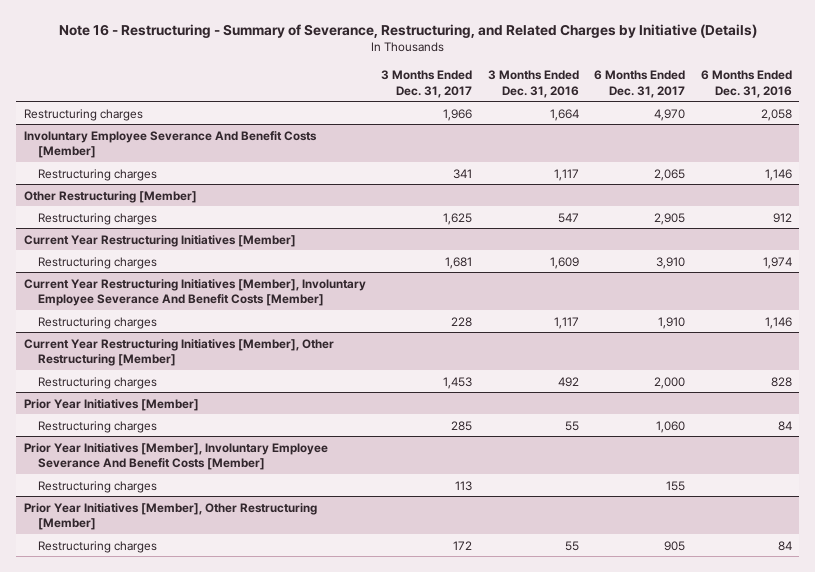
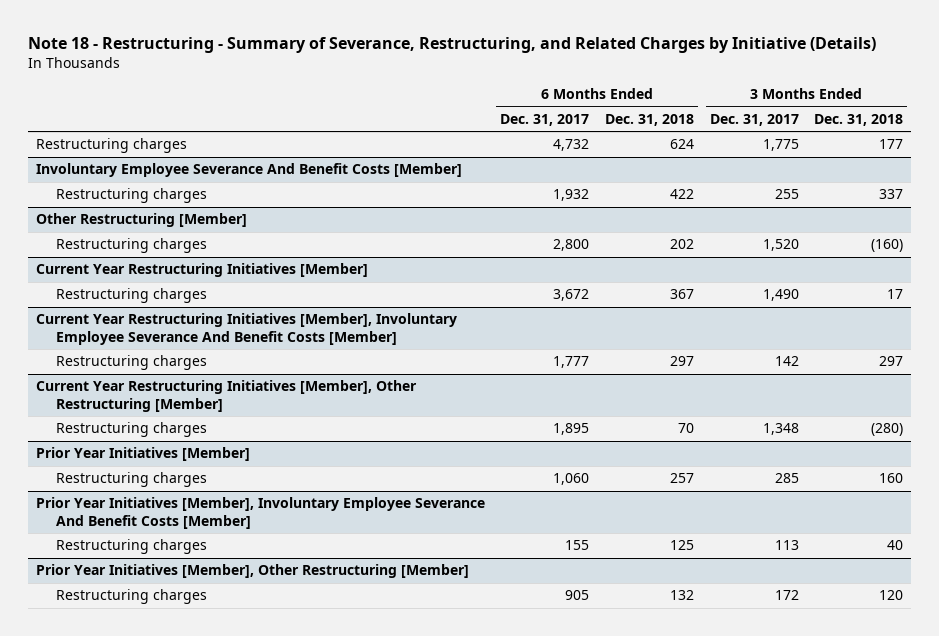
- Note 16 - Restructuring - Summary of Severance, Restructuring, and Related Charges by Initiative (Details)
+ Note 18 - Restructuring - Summary of Severance, Restructuring, and Related Charges by Initiative (Details)
- | 3 Months Ended Dec. 31, 2017 | 3 Months Ended Dec. 31, 2016 | 6 Months Ended Dec. 31, 2017 | 6 Months Ended Dec. 31, 2016
+ | 6 Months Ended Dec. 31, 2017 | 6 Months Ended Dec. 31, 2018 | 3 Months Ended Dec. 31, 2017 | 3 Months Ended Dec. 31, 2018
- Restructuring charges | 1,966 | 1,664 | 4,970 | 2,058
+ Restructuring charges | 4,732 | 624 | 1,775 | 177
@ Involuntary Employee Severance And Benefit Costs [Member]
- Restructuring charges | 341 | 1,117 | 2,065 | 1,146
+ Restructuring charges | 1,932 | 422 | 255 | 337
@ Other Restructuring [Member]
- Restructuring charges | 1,625 | 547 | 2,905 | 912
+ Restructuring charges | 2,800 | 202 | 1,520 | (160)
@ Current Year Restructuring Initiatives [Member]
- Restructuring charges | 1,681 | 1,609 | 3,910 | 1,974
+ Restructuring charges | 3,672 | 367 | 1,490 | 17
@ Current Year Restructuring Initiatives [Member], Involuntary Employee Severance And Benefit Costs [Member]
- Restructuring charges | 228 | 1,117 | 1,910 | 1,146
+ Restructuring charges | 1,777 | 297 | 142 | 297
@ Current Year Restructuring Initiatives [Member], Other Restructuring [Member]
- Restructuring charges | 1,453 | 492 | 2,000 | 828
+ Restructuring charges | 1,895 | 70 | 1,348 | (280)

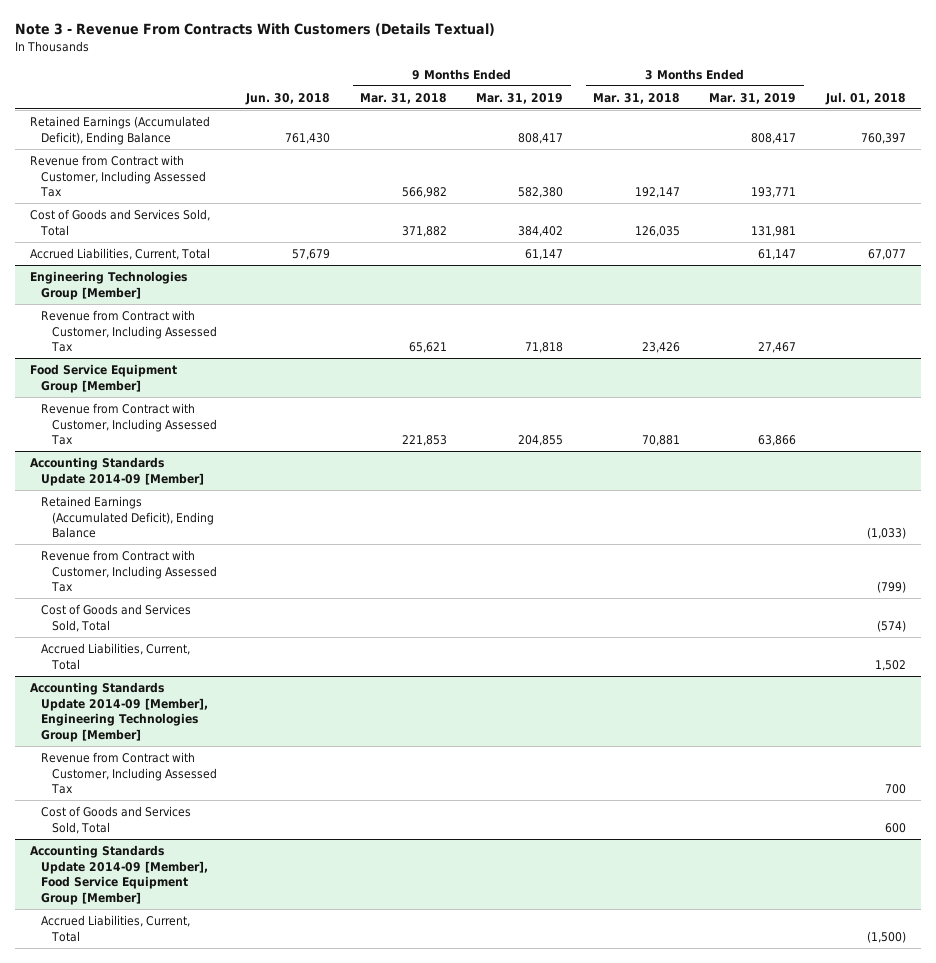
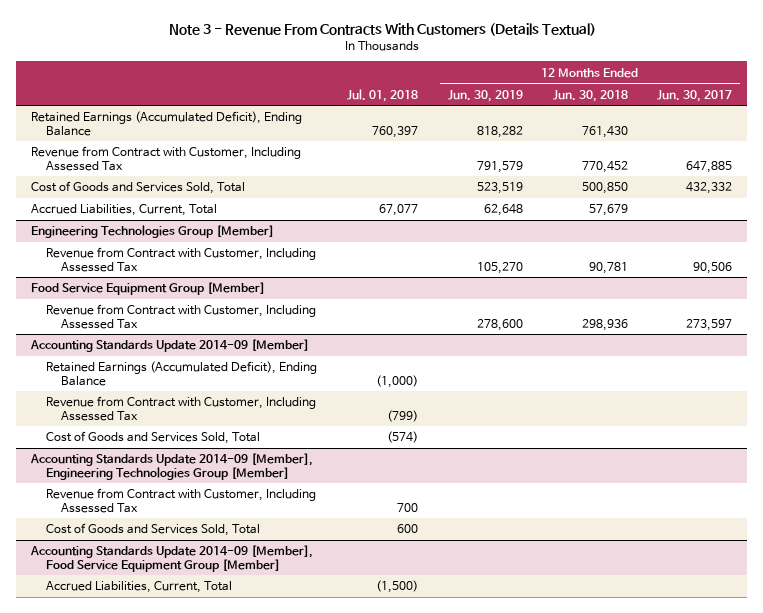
- | Jun. 30, 2018 | 9 Months Ended Mar. 31, 2018 | 9 Months Ended Mar. 31, 2019 | 3 Months Ended Mar. 31, 2018 | 3 Months Ended Mar. 31, 2019 | Jul. 01, 2018
+ | Jul. 01, 2018 | 12 Months Ended Jun. 30, 2019 | 12 Months Ended Jun. 30, 2018 | 12 Months Ended Jun. 30, 2017
@ Accounting Standards Update 2014-09 [Member]
- Retained Earnings (Accumulated Deficit), Ending Balance | | | | | | (1,033)
+ Retained Earnings (Accumulated Deficit), Ending Balance | (1,000) | | |
- Accrued Liabilities, Current, Total | | | | | | 1,502

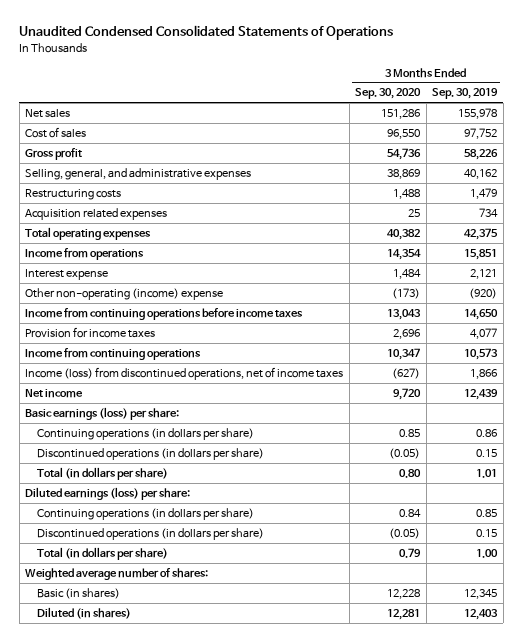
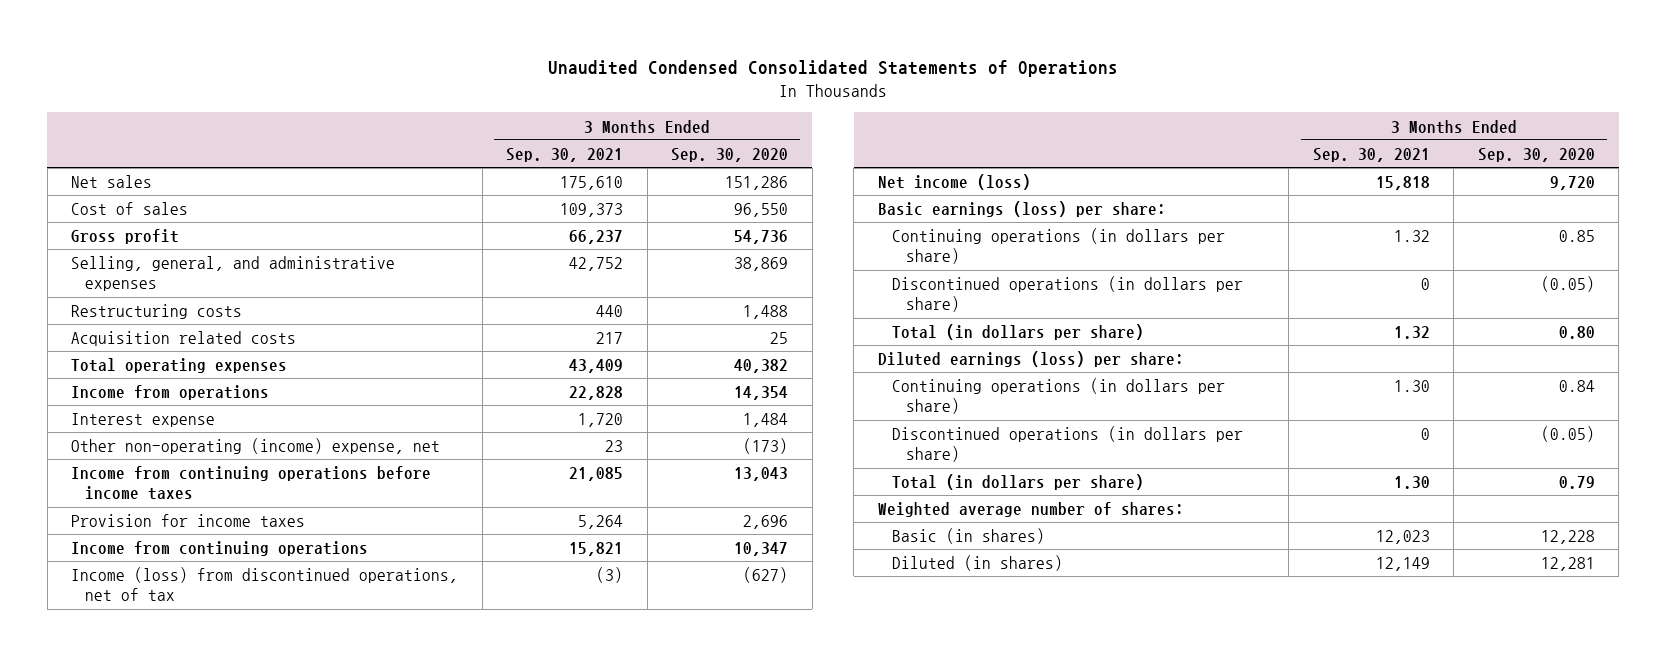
- | 3 Months Ended Sep. 30, 2020 | 3 Months Ended Sep. 30, 2019
+ | 3 Months Ended Sep. 30, 2021 | 3 Months Ended Sep. 30, 2020
- Acquisition related expenses | 25 | 734
+ Acquisition related costs | 217 | 25
- Other non-operating (income) expense | (173) | (920)
+ Other non-operating (income) expense, net | 23 | (173)
- Income (loss) from discontinued operations, net of income taxes | (627) | 1,866
- Net income | 9,720 | 12,439
+ Income (loss) from discontinued operations, net of tax | (3) | (627)
+ Net income (loss) | 15,818 | 9,720

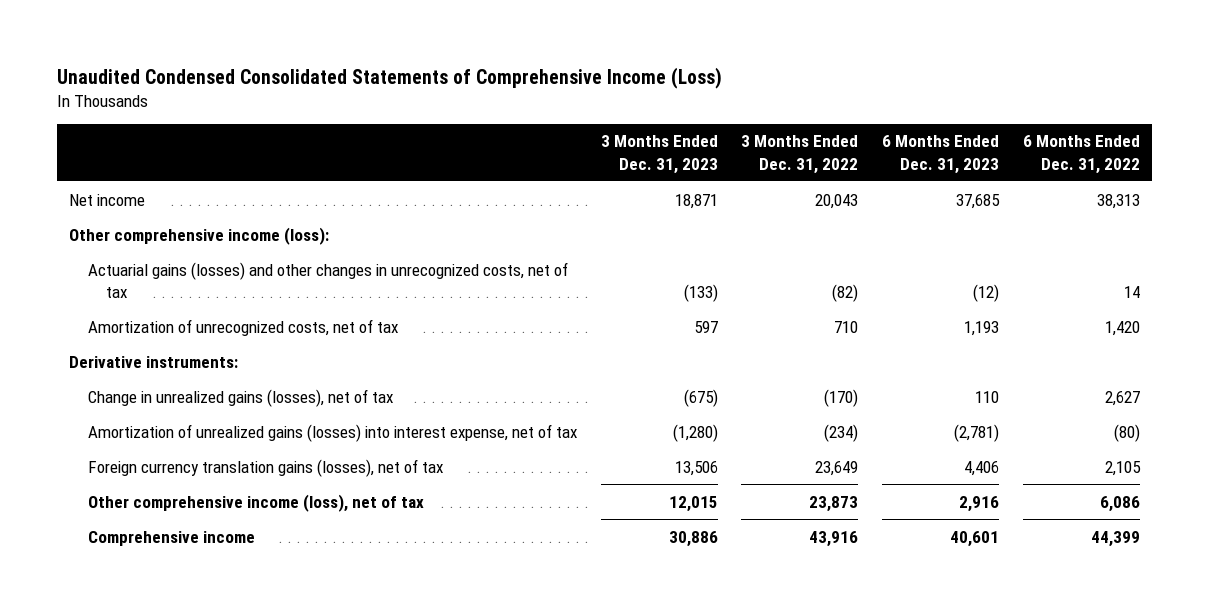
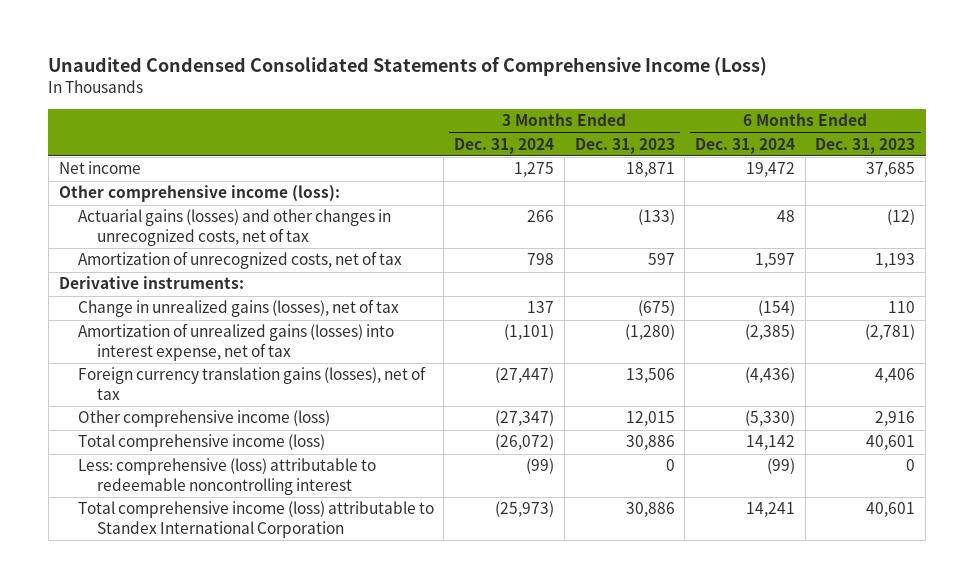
- | 3 Months Ended Dec. 31, 2023 | 3 Months Ended Dec. 31, 2022 | 6 Months Ended Dec. 31, 2023 | 6 Months Ended Dec. 31, 2022
+ | 3 Months Ended Dec. 31, 2024 | 3 Months Ended Dec. 31, 2023 | 6 Months Ended Dec. 31, 2024 | 6 Months Ended Dec. 31, 2023
- Other comprehensive income (loss), net of tax | 12,015 | 23,873 | 2,916 | 6,086
- Comprehensive income | 30,886 | 43,916 | 40,601 | 44,399
+ Other comprehensive income (loss) | (27,347) | 12,015 | (5,330) | 2,916
+ Total comprehensive income (loss) | (26,072) | 30,886 | 14,142 | 40,601
+ Less: comprehensive (loss) attributable to redeemable noncontrolling interest | (99) | 0 | (99) | 0
+ Total comprehensive income (loss) attributable to Standex International Corporation | (25,973) | 30,886 | 14,241 | 40,601

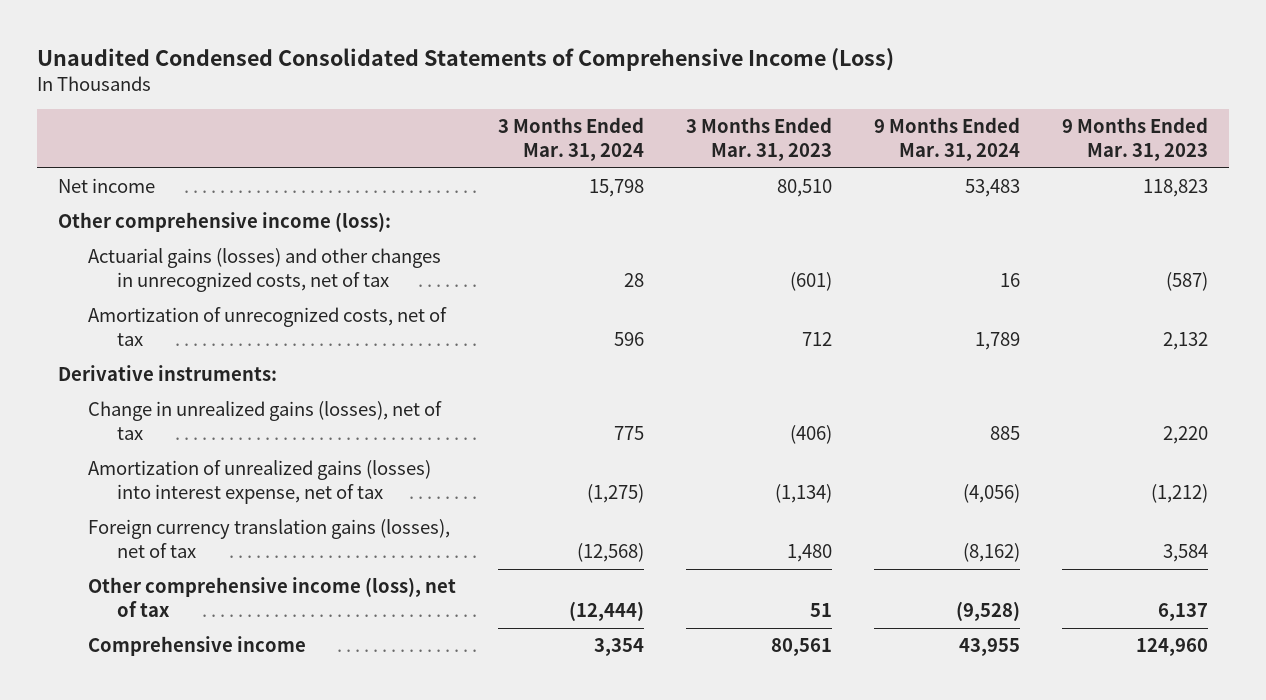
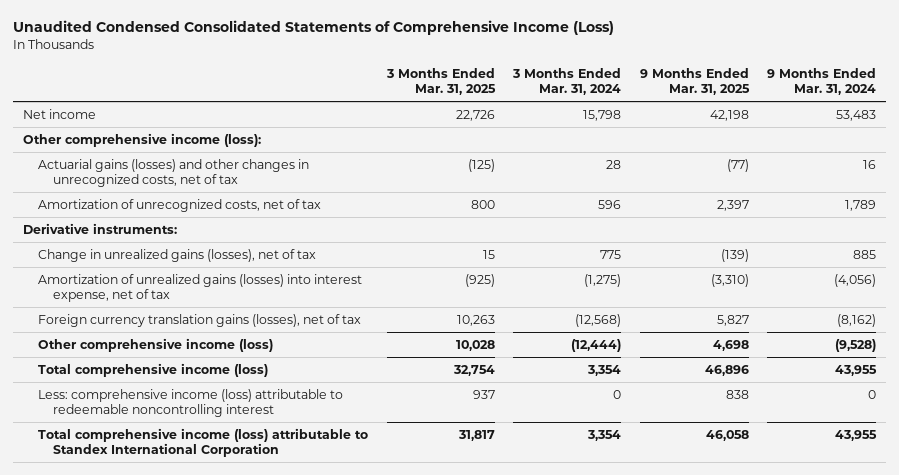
- | 3 Months Ended Mar. 31, 2024 | 3 Months Ended Mar. 31, 2023 | 9 Months Ended Mar. 31, 2024 | 9 Months Ended Mar. 31, 2023
+ | 3 Months Ended Mar. 31, 2025 | 3 Months Ended Mar. 31, 2024 | 9 Months Ended Mar. 31, 2025 | 9 Months Ended Mar. 31, 2024
- Other comprehensive income (loss), net of tax | (12,444) | 51 | (9,528) | 6,137
- Comprehensive income | 3,354 | 80,561 | 43,955 | 124,960
+ Other comprehensive income (loss) | 10,028 | (12,444) | 4,698 | (9,528)
+ Total comprehensive income (loss) | 32,754 | 3,354 | 46,896 | 43,955
+ Less: comprehensive income (loss) attributable to redeemable noncontrolling interest | 937 | 0 | 838 | 0
+ Total comprehensive income (loss) attributable to Standex International Corporation | 31,817 | 3,354 | 46,058 | 43,955

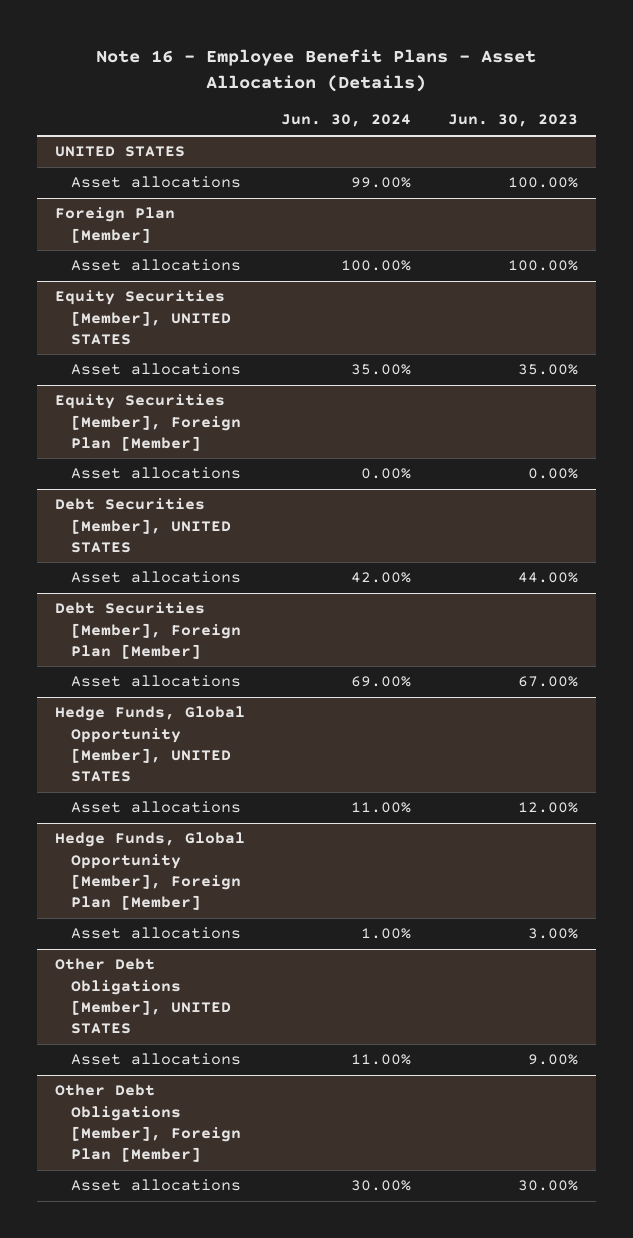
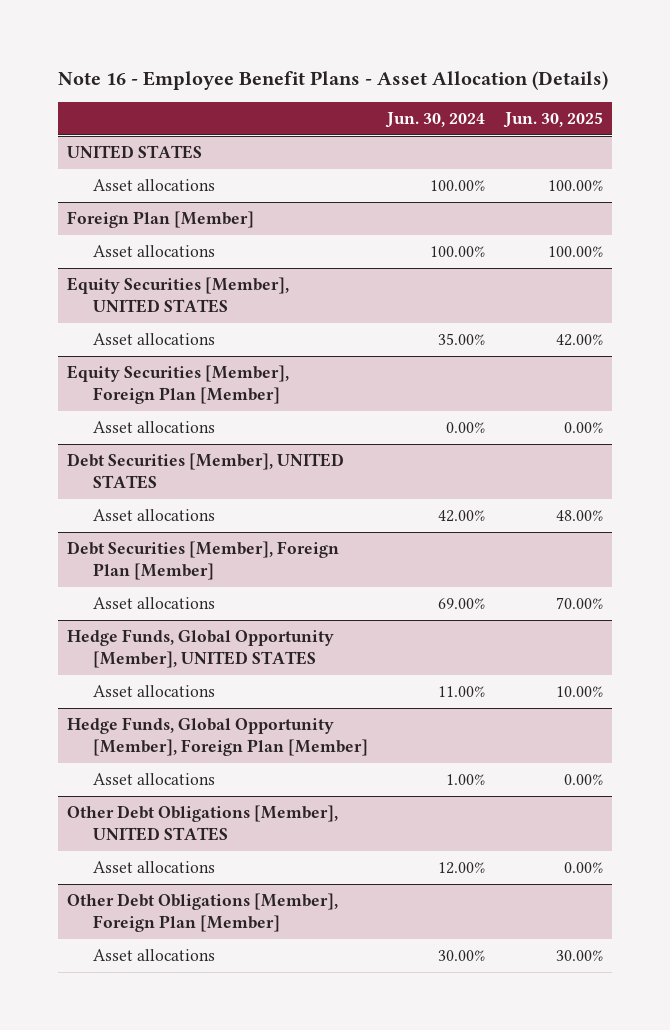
- | Jun. 30, 2024 | Jun. 30, 2023
+ | Jun. 30, 2024 | Jun. 30, 2025
@ UNITED STATES
- Asset allocations | 99.00% | 100.00%
+ Asset allocations | 100.00% | 100.00%
@ Other Debt Obligations [Member], UNITED STATES
- Asset allocations | 11.00% | 9.00%
+ Asset allocations | 12.00% | 0.00%

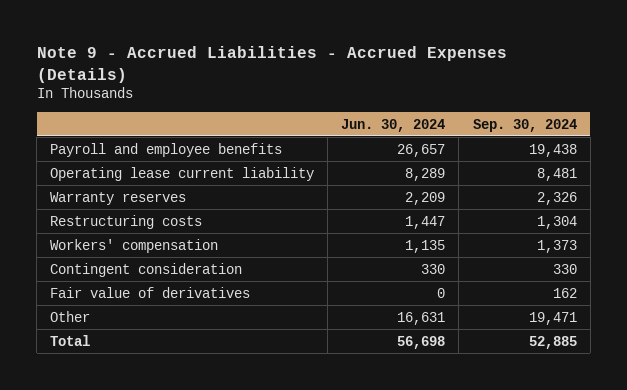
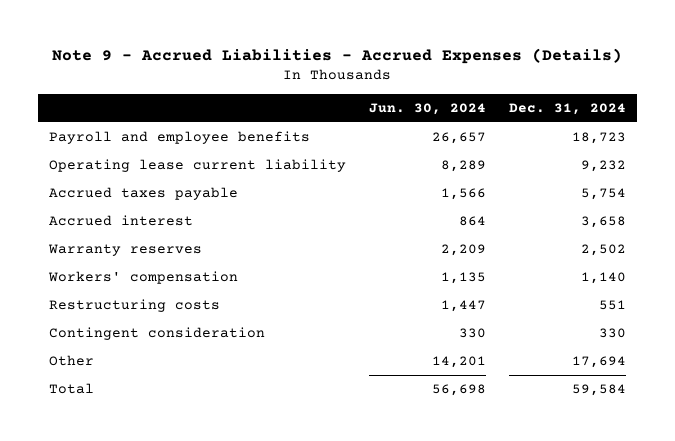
- | Jun. 30, 2024 | Sep. 30, 2024
+ | Jun. 30, 2024 | Dec. 31, 2024
+ Accrued taxes payable | 1,566 | 5,754
+ Accrued interest | 864 | 3,658
moved down: Restructuring costs | 1,447 | 551
- Fair value of derivatives | 0 | 162
- Other | 16,631 | 19,471
+ Other | 14,201 | 17,694

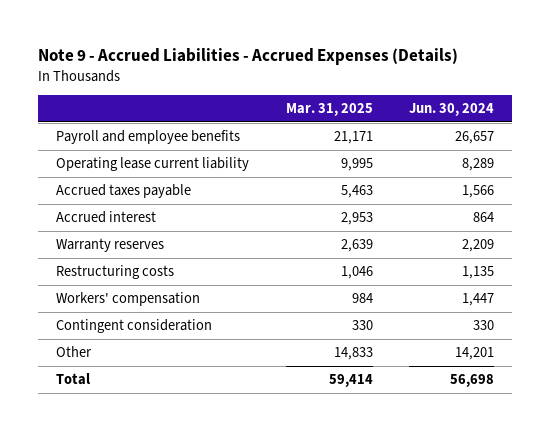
- | Jun. 30, 2024 | Dec. 31, 2024
+ | Mar. 31, 2025 | Jun. 30, 2024
- Workers' compensation | 1,135 | 1,140
- Restructuring costs | 1,447 | 551
+ Restructuring costs | 1,046 | 1,135
+ Workers' compensation | 984 | 1,447

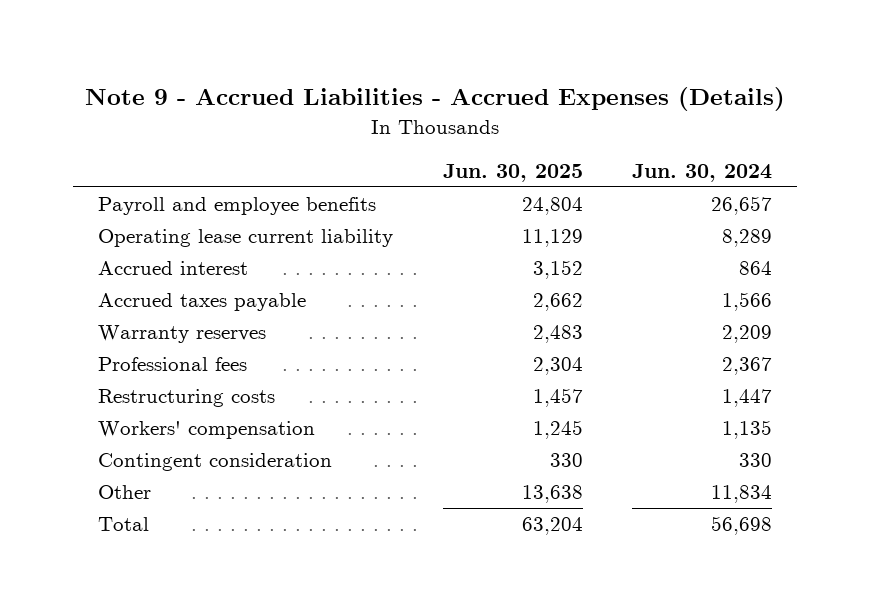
- | Mar. 31, 2025 | Jun. 30, 2024
+ | Jun. 30, 2025 | Jun. 30, 2024
moved down: Accrued taxes payable | 2,662 | 1,566
- Restructuring costs | 1,046 | 1,135
- Workers' compensation | 984 | 1,447
+ Professional fees | 2,304 | 2,367
+ Restructuring costs | 1,457 | 1,447
+ Workers' compensation | 1,245 | 1,135
- Other | 14,833 | 14,201
+ Other | 13,638 | 11,834

